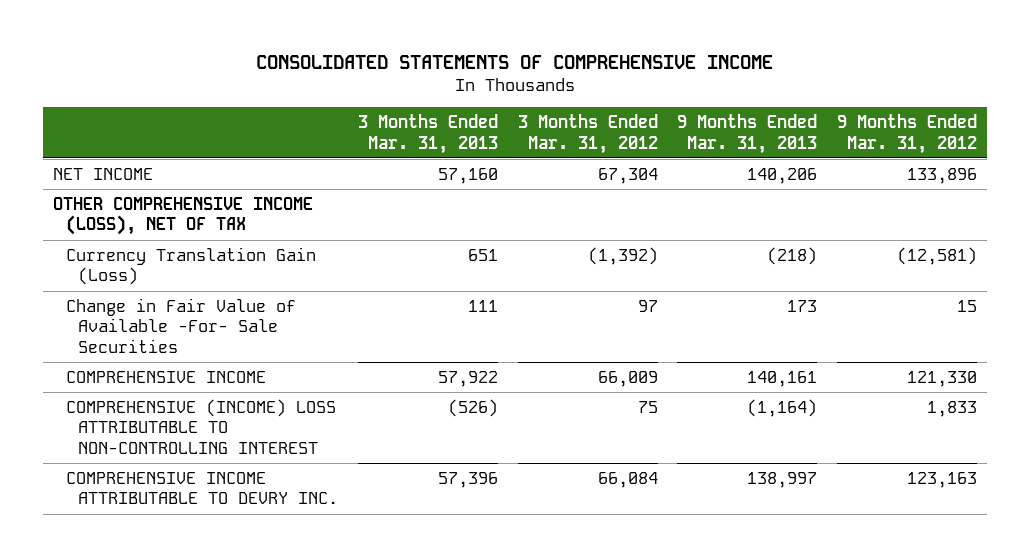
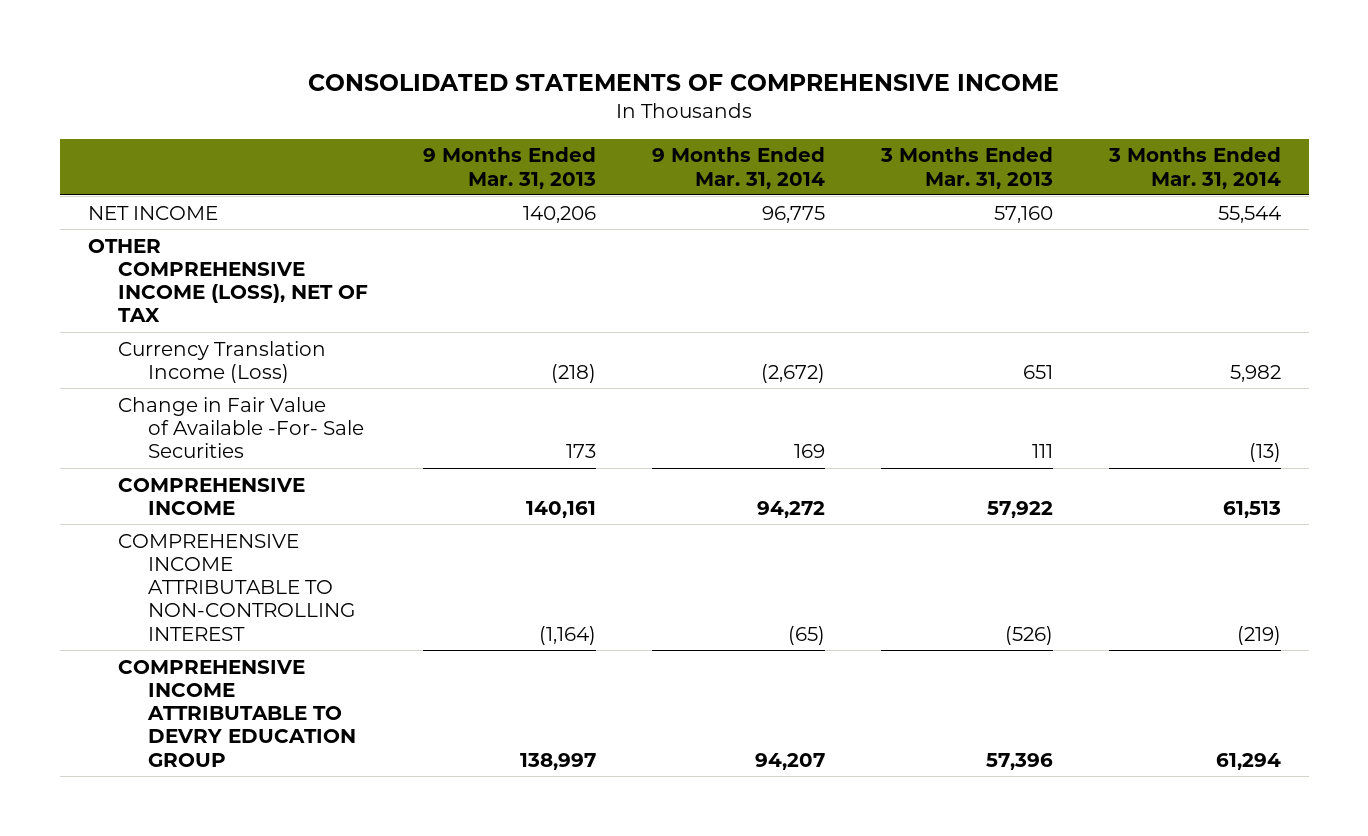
- | 3 Months Ended Mar. 31, 2013 | 3 Months Ended Mar. 31, 2012 | 9 Months Ended Mar. 31, 2013 | 9 Months Ended Mar. 31, 2012
+ | 9 Months Ended Mar. 31, 2013 | 9 Months Ended Mar. 31, 2014 | 3 Months Ended Mar. 31, 2013 | 3 Months Ended Mar. 31, 2014
- Currency Translation Gain (Loss) | 651 | (1,392) | (218) | (12,581)
+ Currency Translation Income (Loss) | (218) | (2,672) | 651 | 5,982
- COMPREHENSIVE (INCOME) LOSS ATTRIBUTABLE TO NON-CONTROLLING INTEREST | (526) | 75 | (1,164) | 1,833
- COMPREHENSIVE INCOME ATTRIBUTABLE TO DEVRY INC. | 57,396 | 66,084 | 138,997 | 123,163
+ COMPREHENSIVE INCOME ATTRIBUTABLE TO NON-CONTROLLING INTEREST | (1,164) | (65) | (526) | (219)
+ COMPREHENSIVE INCOME ATTRIBUTABLE TO DEVRY EDUCATION GROUP | 138,997 | 94,207 | 57,396 | 61,294

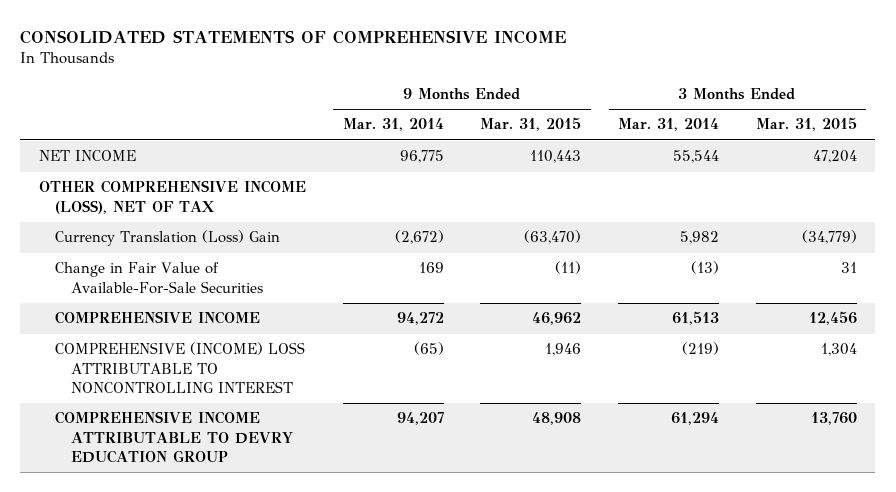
- | 9 Months Ended Mar. 31, 2013 | 9 Months Ended Mar. 31, 2014 | 3 Months Ended Mar. 31, 2013 | 3 Months Ended Mar. 31, 2014
+ | 9 Months Ended Mar. 31, 2014 | 9 Months Ended Mar. 31, 2015 | 3 Months Ended Mar. 31, 2014 | 3 Months Ended Mar. 31, 2015
- Currency Translation Income (Loss) | (218) | (2,672) | 651 | 5,982
- Change in Fair Value of Available -For- Sale Securities | 173 | 169 | 111 | (13)
+ Currency Translation (Loss) Gain | (2,672) | (63,470) | 5,982 | (34,779)
+ Change in Fair Value of Available-For-Sale Securities | 169 | (11) | (13) | 31
- COMPREHENSIVE INCOME ATTRIBUTABLE TO NON-CONTROLLING INTEREST | (1,164) | (65) | (526) | (219)
+ COMPREHENSIVE (INCOME) LOSS ATTRIBUTABLE TO NONCONTROLLING INTEREST | (65) | 1,946 | (219) | 1,304

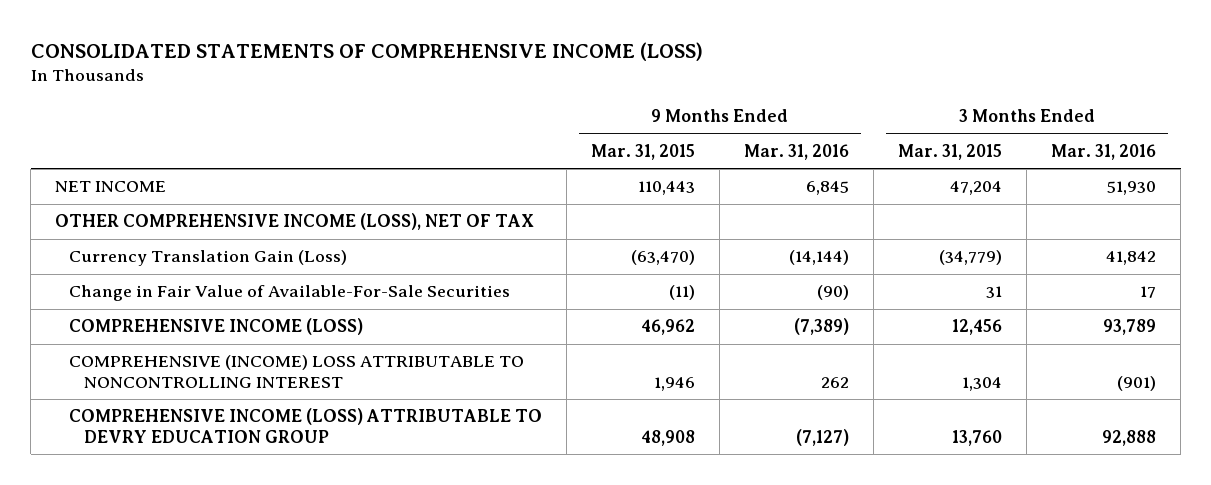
- CONSOLIDATED STATEMENTS OF COMPREHENSIVE INCOME
+ CONSOLIDATED STATEMENTS OF COMPREHENSIVE INCOME (LOSS)
- | 9 Months Ended Mar. 31, 2014 | 9 Months Ended Mar. 31, 2015 | 3 Months Ended Mar. 31, 2014 | 3 Months Ended Mar. 31, 2015
+ | 9 Months Ended Mar. 31, 2015 | 9 Months Ended Mar. 31, 2016 | 3 Months Ended Mar. 31, 2015 | 3 Months Ended Mar. 31, 2016
- Currency Translation (Loss) Gain | (2,672) | (63,470) | 5,982 | (34,779)
+ Currency Translation Gain (Loss) | (63,470) | (14,144) | (34,779) | 41,842
- COMPREHENSIVE INCOME | 94,272 | 46,962 | 61,513 | 12,456
+ COMPREHENSIVE INCOME (LOSS) | 46,962 | (7,389) | 12,456 | 93,789
- COMPREHENSIVE INCOME ATTRIBUTABLE TO DEVRY EDUCATION GROUP | 94,207 | 48,908 | 61,294 | 13,760
+ COMPREHENSIVE INCOME (LOSS) ATTRIBUTABLE TO DEVRY EDUCATION GROUP | 48,908 | (7,127) | 13,760 | 92,888

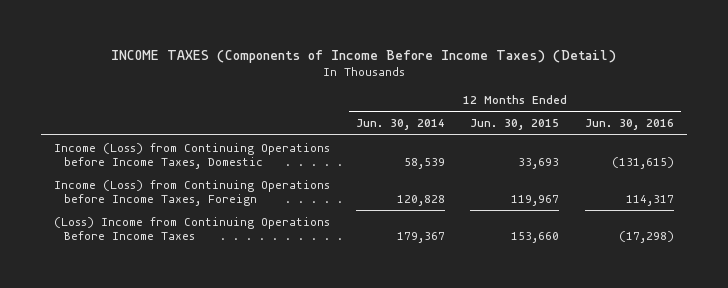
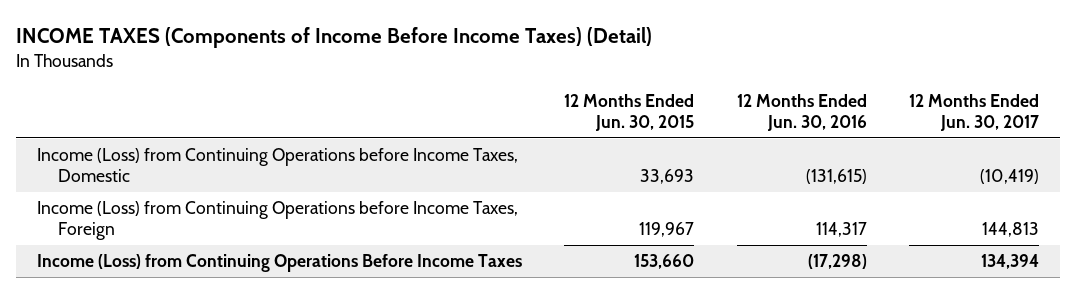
- | 12 Months Ended Jun. 30, 2014 | 12 Months Ended Jun. 30, 2015 | 12 Months Ended Jun. 30, 2016
+ | 12 Months Ended Jun. 30, 2015 | 12 Months Ended Jun. 30, 2016 | 12 Months Ended Jun. 30, 2017
- (Loss) Income from Continuing Operations Before Income Taxes | 179,367 | 153,660 | (17,298)
+ Income (Loss) from Continuing Operations Before Income Taxes | 153,660 | (17,298) | 134,394

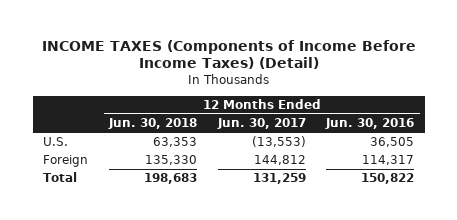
- | 12 Months Ended Jun. 30, 2015 | 12 Months Ended Jun. 30, 2016 | 12 Months Ended Jun. 30, 2017
+ | 12 Months Ended Jun. 30, 2018 | 12 Months Ended Jun. 30, 2017 | 12 Months Ended Jun. 30, 2016
- Income (Loss) from Continuing Operations before Income Taxes, Domestic | 33,693 | (131,615) | (10,419)
- Income (Loss) from Continuing Operations before Income Taxes, Foreign | 119,967 | 114,317 | 144,813
- Income (Loss) from Continuing Operations Before Income Taxes | 153,660 | (17,298) | 134,394
+ U.S. | 63,353 | (13,553) | 36,505
+ Foreign | 135,330 | 144,812 | 114,317
+ Total | 198,683 | 131,259 | 150,822

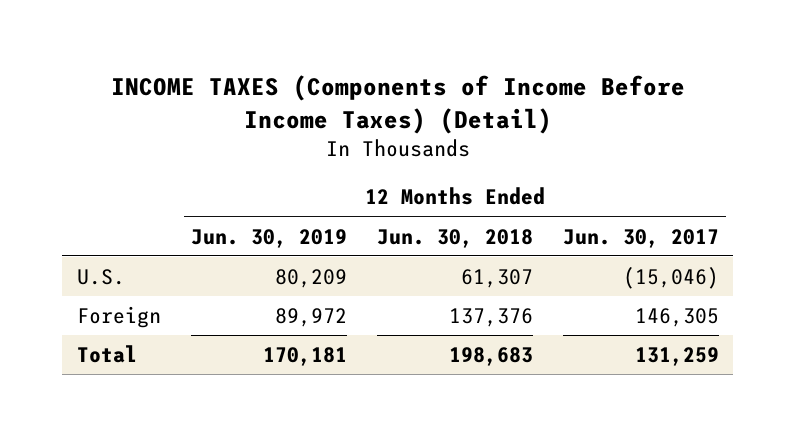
- | 12 Months Ended Jun. 30, 2018 | 12 Months Ended Jun. 30, 2017 | 12 Months Ended Jun. 30, 2016
+ | 12 Months Ended Jun. 30, 2019 | 12 Months Ended Jun. 30, 2018 | 12 Months Ended Jun. 30, 2017
- U.S. | 63,353 | (13,553) | 36,505
- Foreign | 135,330 | 144,812 | 114,317
+ U.S. | 80,209 | 61,307 | (15,046)
+ Foreign | 89,972 | 137,376 | 146,305

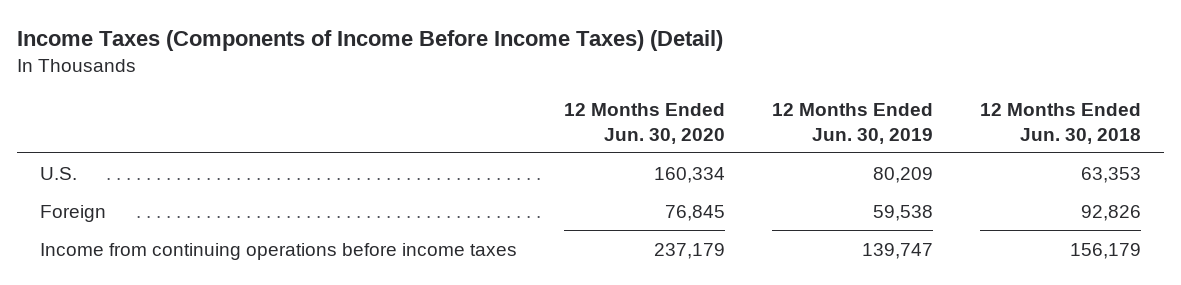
- INCOME TAXES (Components of Income Before Income Taxes) (Detail)
+ Income Taxes (Components of Income Before Income Taxes) (Detail)
- | 12 Months Ended Jun. 30, 2019 | 12 Months Ended Jun. 30, 2018 | 12 Months Ended Jun. 30, 2017
+ | 12 Months Ended Jun. 30, 2020 | 12 Months Ended Jun. 30, 2019 | 12 Months Ended Jun. 30, 2018
- U.S. | 80,209 | 61,307 | (15,046)
- Foreign | 89,972 | 137,376 | 146,305
- Total | 170,181 | 198,683 | 131,259
+ U.S. | 160,334 | 80,209 | 63,353
+ Foreign | 76,845 | 59,538 | 92,826
+ Income from continuing operations before income taxes | 237,179 | 139,747 | 156,179

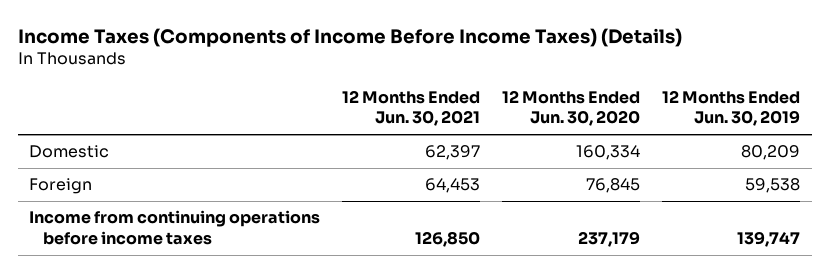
- Income Taxes (Components of Income Before Income Taxes) (Detail)
+ Income Taxes (Components of Income Before Income Taxes) (Details)
- | 12 Months Ended Jun. 30, 2020 | 12 Months Ended Jun. 30, 2019 | 12 Months Ended Jun. 30, 2018
+ | 12 Months Ended Jun. 30, 2021 | 12 Months Ended Jun. 30, 2020 | 12 Months Ended Jun. 30, 2019
- U.S. | 160,334 | 80,209 | 63,353
+ Domestic | 62,397 | 160,334 | 80,209

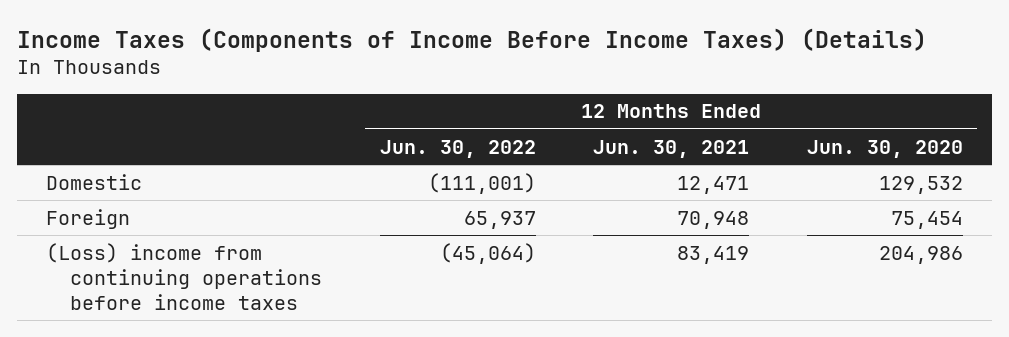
- | 12 Months Ended Jun. 30, 2021 | 12 Months Ended Jun. 30, 2020 | 12 Months Ended Jun. 30, 2019
+ | 12 Months Ended Jun. 30, 2022 | 12 Months Ended Jun. 30, 2021 | 12 Months Ended Jun. 30, 2020
- Domestic | 62,397 | 160,334 | 80,209
- Foreign | 64,453 | 76,845 | 59,538
- Income from continuing operations before income taxes | 126,850 | 237,179 | 139,747
+ Domestic | (111,001) | 12,471 | 129,532
+ Foreign | 65,937 | 70,948 | 75,454
+ (Loss) income from continuing operations before income taxes | (45,064) | 83,419 | 204,986

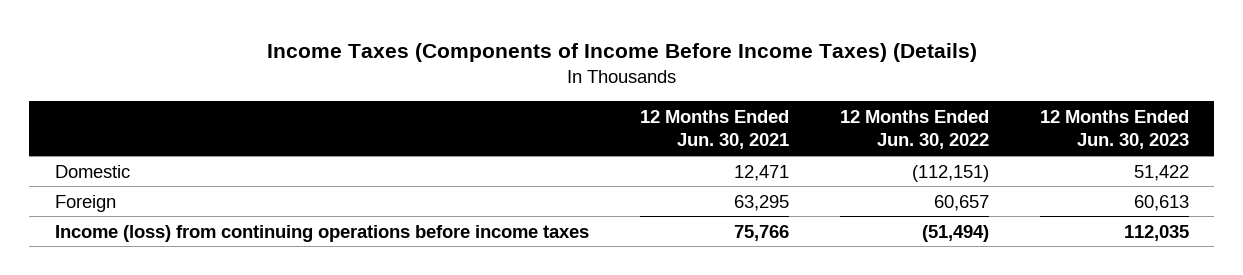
- | 12 Months Ended Jun. 30, 2022 | 12 Months Ended Jun. 30, 2021 | 12 Months Ended Jun. 30, 2020
+ | 12 Months Ended Jun. 30, 2021 | 12 Months Ended Jun. 30, 2022 | 12 Months Ended Jun. 30, 2023
- Domestic | (111,001) | 12,471 | 129,532
- Foreign | 65,937 | 70,948 | 75,454
- (Loss) income from continuing operations before income taxes | (45,064) | 83,419 | 204,986
+ Domestic | 12,471 | (112,151) | 51,422
+ Foreign | 63,295 | 60,657 | 60,613
+ Income (loss) from continuing operations before income taxes | 75,766 | (51,494) | 112,035

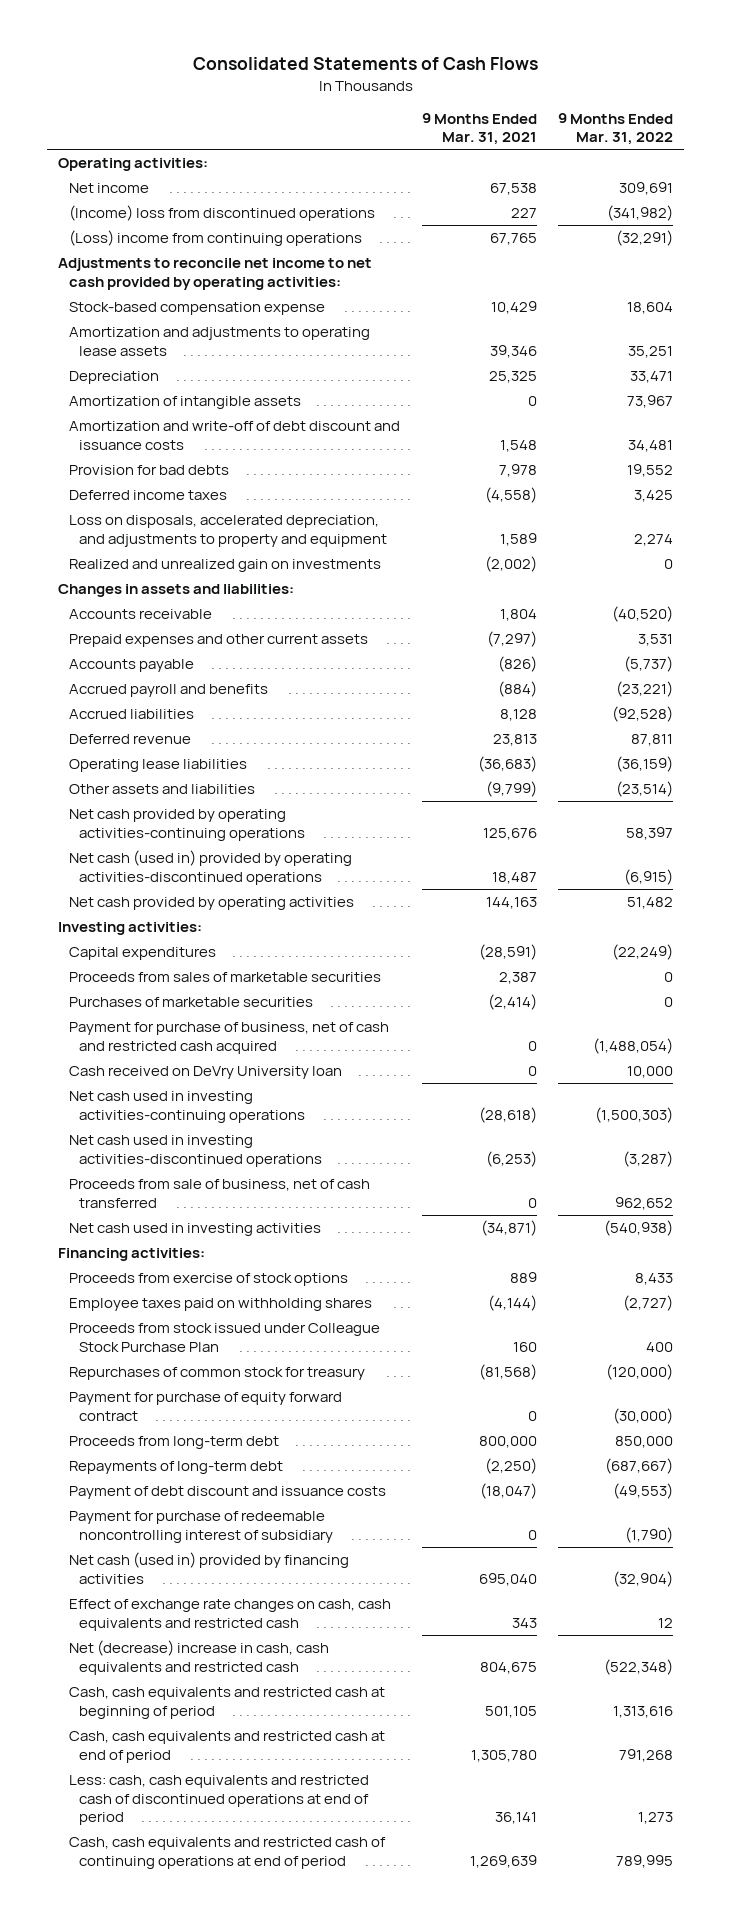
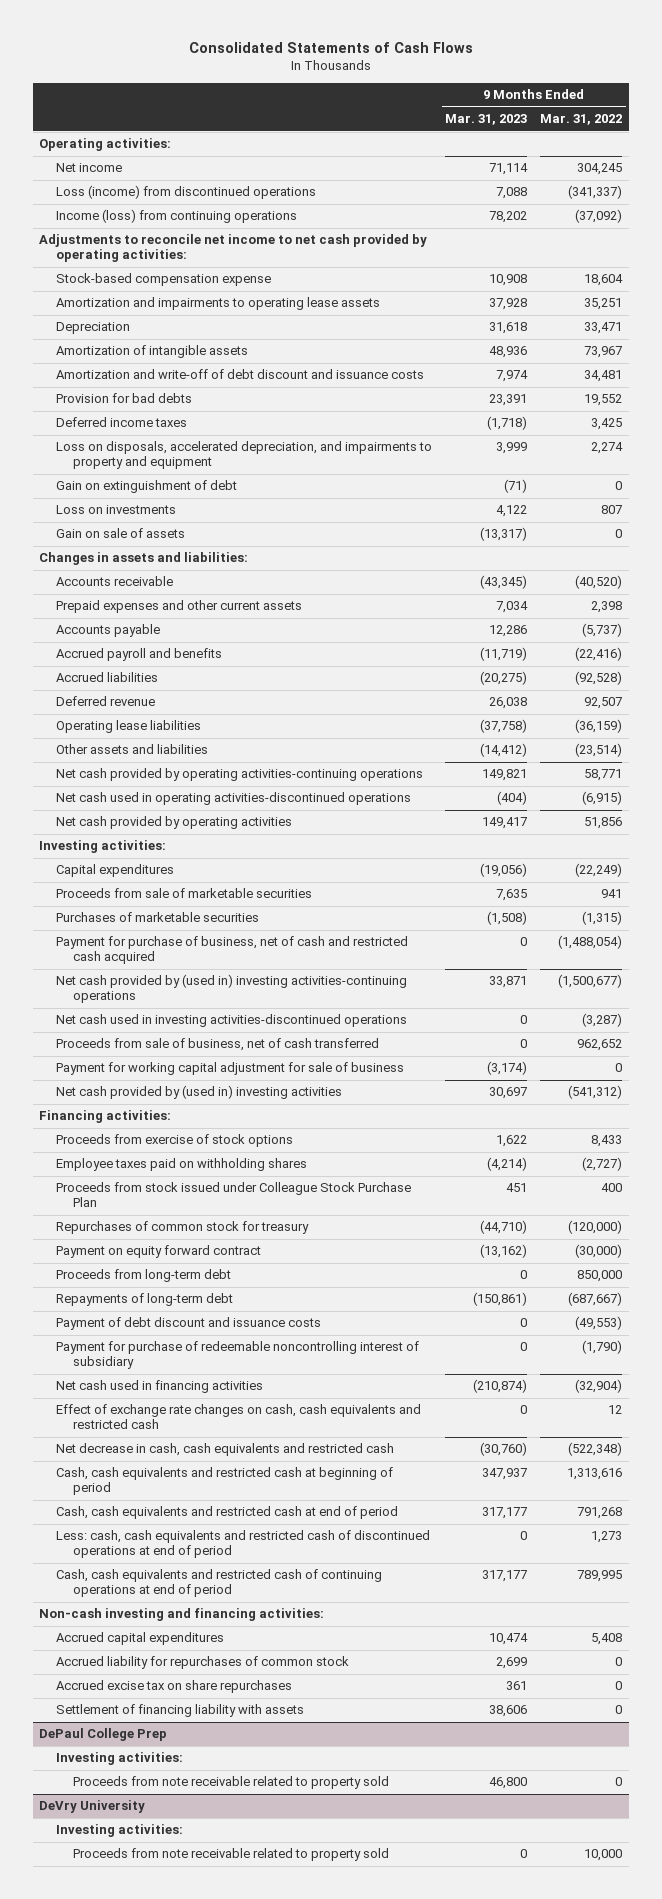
- | 9 Months Ended Mar. 31, 2021 | 9 Months Ended Mar. 31, 2022
+ | 9 Months Ended Mar. 31, 2023 | 9 Months Ended Mar. 31, 2022
- Net income | 67,538 | 309,691
- (Income) loss from discontinued operations | 227 | (341,982)
- (Loss) income from continuing operations | 67,765 | (32,291)
+ Net income | 71,114 | 304,245
+ Loss (income) from discontinued operations | 7,088 | (341,337)
+ Income (loss) from continuing operations | 78,202 | (37,092)
- Amortization and adjustments to operating lease assets | 39,346 | 35,251
+ Amortization and impairments to operating lease assets | 37,928 | 35,251
- Loss on disposals, accelerated depreciation, and adjustments to property and equipment | 1,589 | 2,274
- Realized and unrealized gain on investments | (2,002) | 0
+ Loss on disposals, accelerated depreciation, and impairments to property and equipment | 3,999 | 2,274
+ Gain on extinguishment of debt | (71) | 0
+ Loss on investments | 4,122 | 807
+ Gain on sale of assets | (13,317) | 0
- Prepaid expenses and other current assets | (7,297) | 3,531
+ Prepaid expenses and other current assets | 7,034 | 2,398
- Accrued payroll and benefits | (884) | (23,221)
+ Accrued payroll and benefits | (11,719) | (22,416)
- Deferred revenue | 23,813 | 87,811
+ Deferred revenue | 26,038 | 92,507
- Net cash provided by operating activities-continuing operations | 125,676 | 58,397
- Net cash (used in) provided by operating activities-discontinued operations | 18,487 | (6,915)
- Net cash provided by operating activities | 144,163 | 51,482
+ Net cash provided by operating activities-continuing operations | 149,821 | 58,771
+ Net cash used in operating activities-discontinued operations | (404) | (6,915)
+ Net cash provided by operating activities | 149,417 | 51,856
- Proceeds from sales of marketable securities | 2,387 | 0
- Purchases of marketable securities | (2,414) | 0
+ Proceeds from sale of marketable securities | 7,635 | 941
+ Purchases of marketable securities | (1,508) | (1,315)
- Cash received on DeVry University loan | 0 | 10,000
- Net cash used in investing activities-continuing operations | (28,618) | (1,500,303)
+ Net cash provided by (used in) investing activities-continuing operations | 33,871 | (1,500,677)
- Net cash used in investing activities | (34,871) | (540,938)
+ Payment for working capital adjustment for sale of business | (3,174) | 0
+ Net cash provided by (used in) investing activities | 30,697 | (541,312)
- Payment for purchase of equity forward contract | 0 | (30,000)
+ Payment on equity forward contract | (13,162) | (30,000)
- Net cash (used in) provided by financing activities | 695,040 | (32,904)
+ Net cash used in financing activities | (210,874) | (32,904)
- Net (decrease) increase in cash, cash equivalents and restricted cash | 804,675 | (522,348)
+ Net decrease in cash, cash equivalents and restricted cash | (30,760) | (522,348)
+ Non-cash investing and financing activities:
+ Accrued capital expenditures | 10,474 | 5,408
+ Accrued liability for repurchases of common stock | 2,699 | 0
+ Accrued excise tax on share repurchases | 361 | 0
+ Settlement of financing liability with assets | 38,606 | 0
+ DePaul College Prep
+ Investing activities:
+ Proceeds from note receivable related to property sold | 46,800 | 0
+ DeVry University
+ Investing activities:
+ Proceeds from note receivable related to property sold | 0 | 10,000

